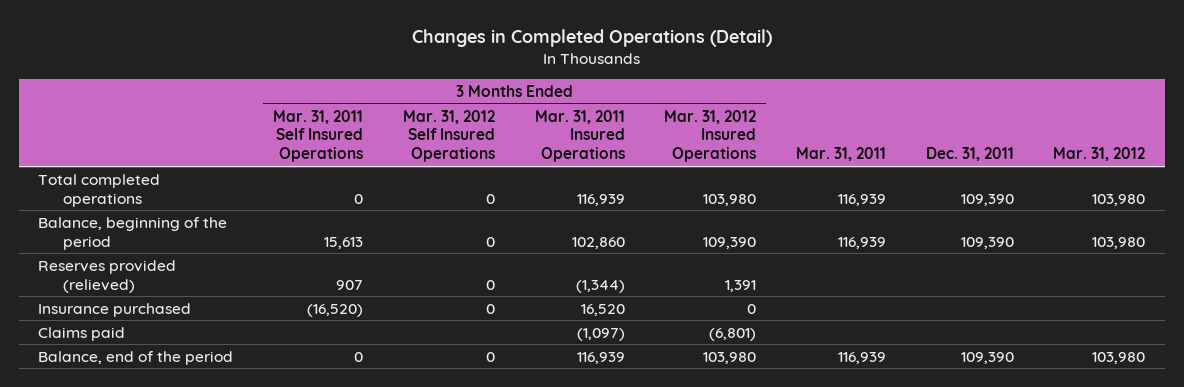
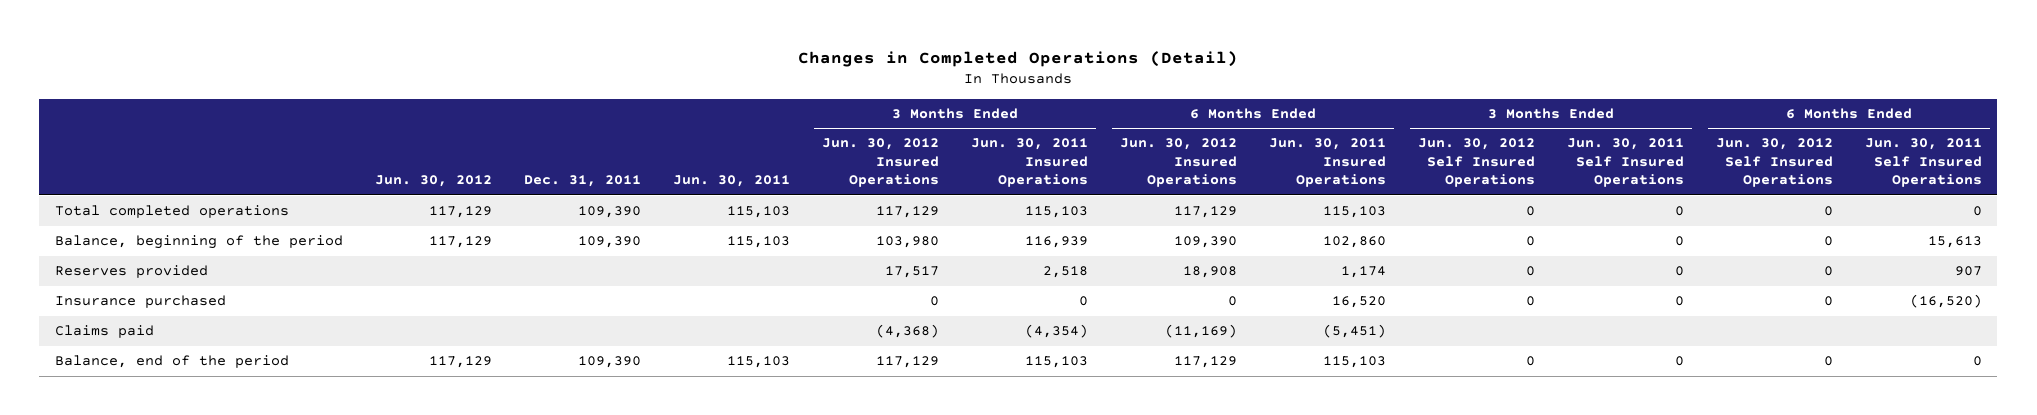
- | 3 Months Ended Mar. 31, 2011 Self Insured Operations | 3 Months Ended Mar. 31, 2012 Self Insured Operations | 3 Months Ended Mar. 31, 2011 Insured Operations | 3 Months Ended Mar. 31, 2012 Insured Operations | Mar. 31, 2011 | Dec. 31, 2011 | Mar. 31, 2012
+ | Jun. 30, 2012 | Dec. 31, 2011 | Jun. 30, 2011 | 3 Months Ended Jun. 30, 2012 Insured Operations | 3 Months Ended Jun. 30, 2011 Insured Operations | 6 Months Ended Jun. 30, 2012 Insured Operations | 6 Months Ended Jun. 30, 2011 Insured Operations | 3 Months Ended Jun. 30, 2012 Self Insured Operations | 3 Months Ended Jun. 30, 2011 Self Insured Operations | 6 Months Ended Jun. 30, 2012 Self Insured Operations | 6 Months Ended Jun. 30, 2011 Self Insured Operations
- Reserves provided (relieved) | 907 | 0 | (1,344) | 1,391 | | |
+ Reserves provided | | | | 17,517 | 2,518 | 18,908 | 1,174 | 0 | 0 | 0 | 907

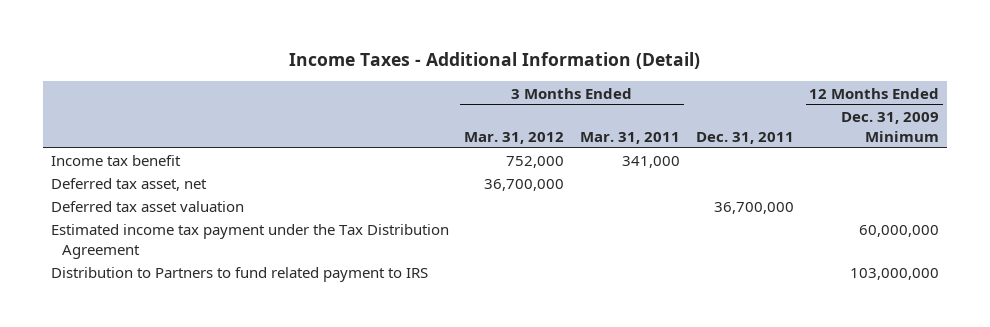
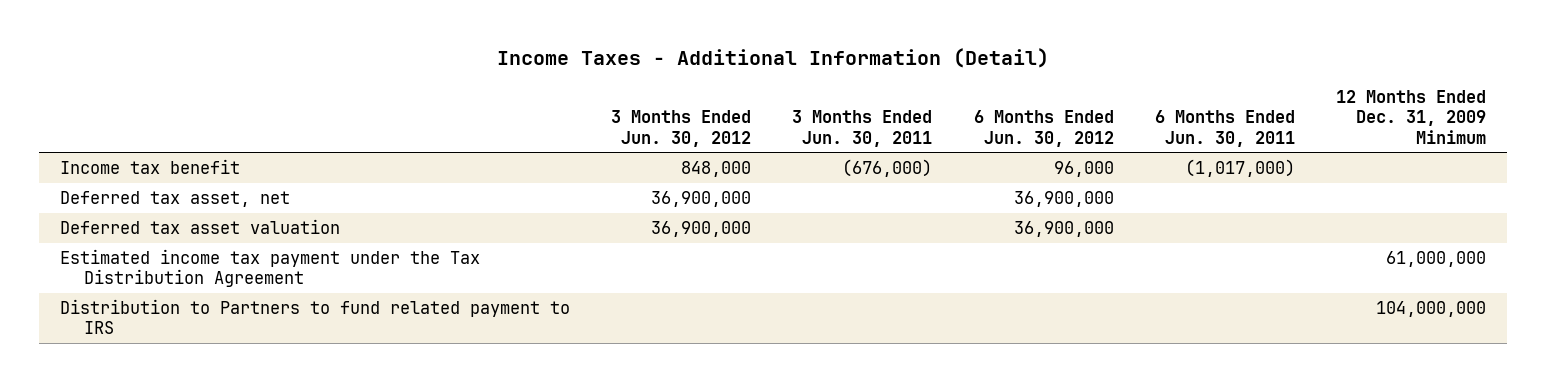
- | 3 Months Ended Mar. 31, 2012 | 3 Months Ended Mar. 31, 2011 | Dec. 31, 2011 | 12 Months Ended Dec. 31, 2009 Minimum
+ | 3 Months Ended Jun. 30, 2012 | 3 Months Ended Jun. 30, 2011 | 6 Months Ended Jun. 30, 2012 | 6 Months Ended Jun. 30, 2011 | 12 Months Ended Dec. 31, 2009 Minimum
- Estimated income tax payment under the Tax Distribution Agreement | | | | 60,000,000
- Distribution to Partners to fund related payment to IRS | | | | 103,000,000
+ Estimated income tax payment under the Tax Distribution Agreement | | | | | 61,000,000
+ Distribution to Partners to fund related payment to IRS | | | | | 104,000,000

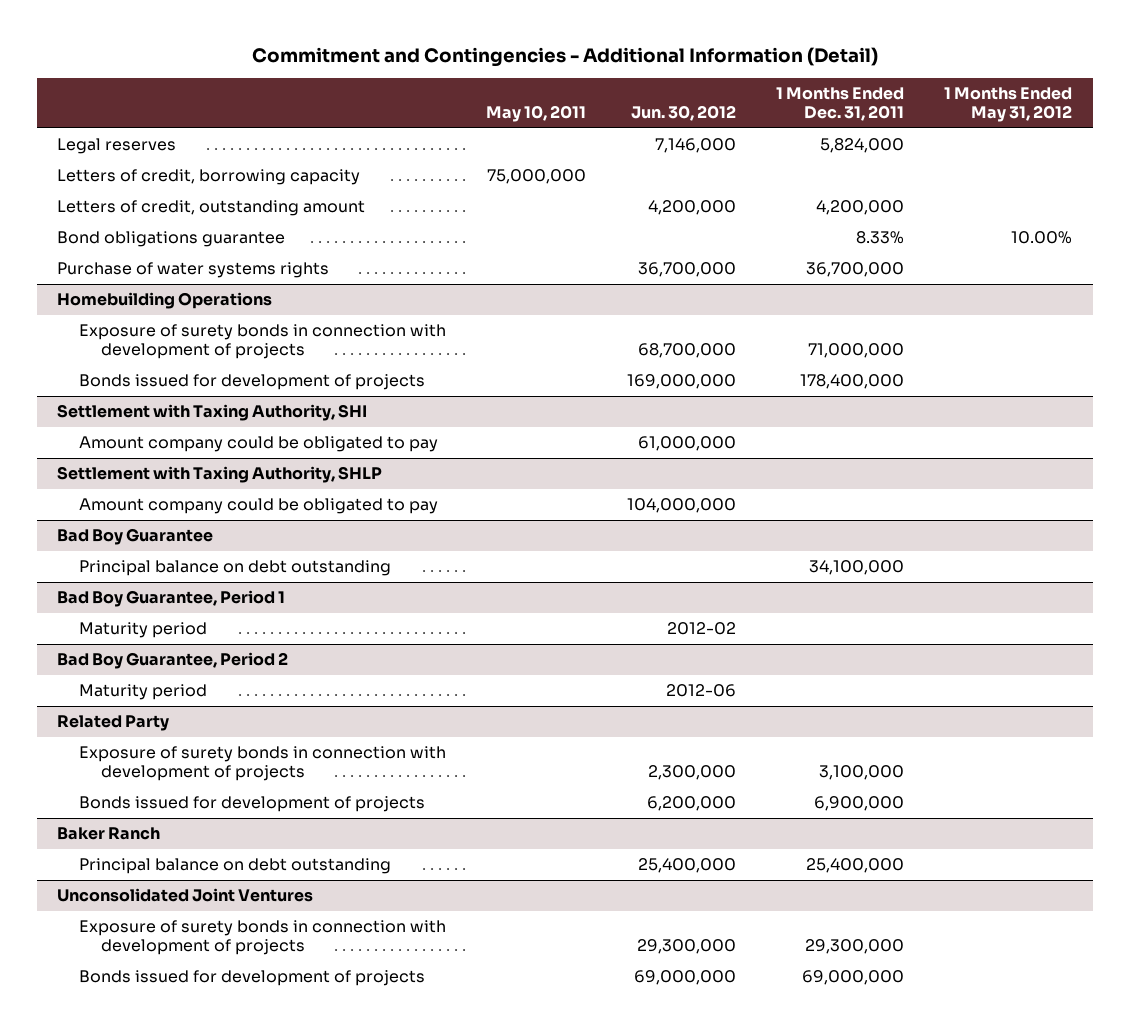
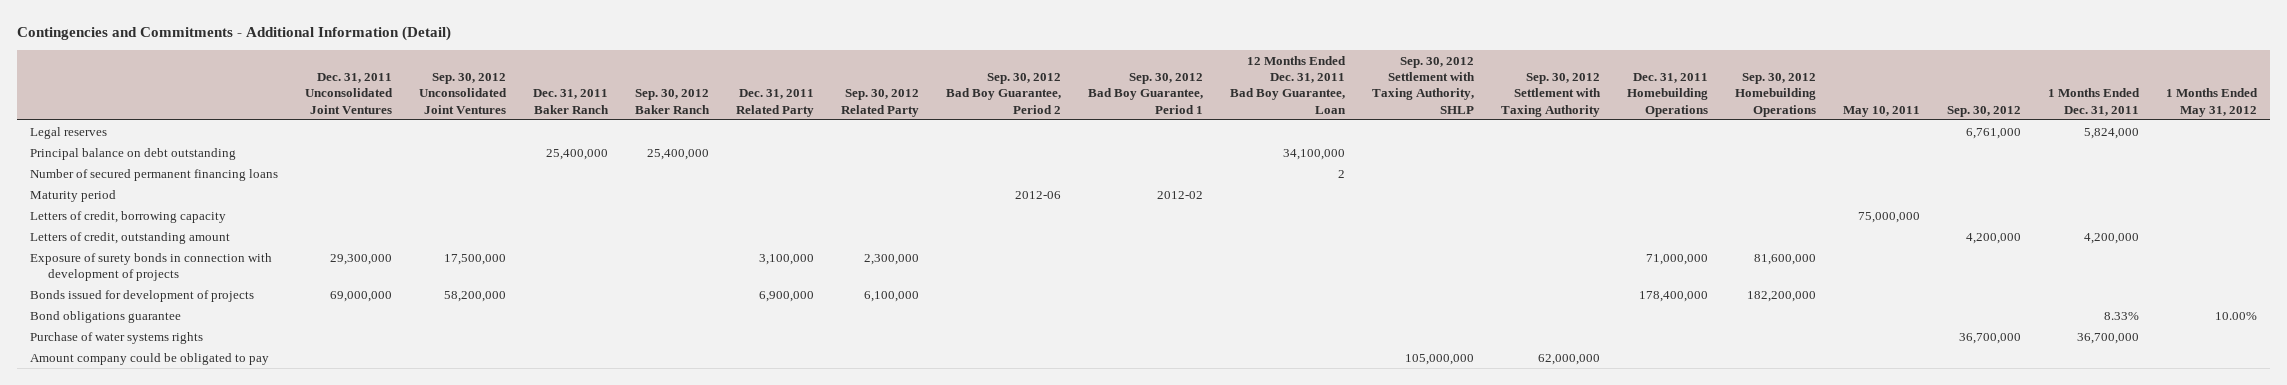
- Commitment and Contingencies - Additional Information (Detail)
+ Contingencies and Commitments - Additional Information (Detail)
- | May 10, 2011 | Jun. 30, 2012 | 1 Months Ended Dec. 31, 2011 | 1 Months Ended May 31, 2012
+ | Dec. 31, 2011 Unconsolidated Joint Ventures | Sep. 30, 2012 Unconsolidated Joint Ventures | Dec. 31, 2011 Baker Ranch | Sep. 30, 2012 Baker Ranch | Dec. 31, 2011 Related Party | Sep. 30, 2012 Related Party | Sep. 30, 2012 Bad Boy Guarantee, Period 2 | Sep. 30, 2012 Bad Boy Guarantee, Period 1 | 12 Months Ended Dec. 31, 2011 Bad Boy Guarantee, Loan | Sep. 30, 2012 Settlement with Taxing Authority, SHLP | Sep. 30, 2012 Settlement with Taxing Authority | Dec. 31, 2011 Homebuilding Operations | Sep. 30, 2012 Homebuilding Operations | May 10, 2011 | Sep. 30, 2012 | 1 Months Ended Dec. 31, 2011 | 1 Months Ended May 31, 2012
+ Principal balance on debt outstanding | | | 25,400,000 | 25,400,000 | | | | | 34,100,000 | | | | | | | |
+ Number of secured permanent financing loans | | | | | | | | | 2 | | | | | | | |
+ Maturity period | | | | | | | 2012-06 | 2012-02 | | | | | | | | |
+ Exposure of surety bonds in connection with development of projects | 29,300,000 | 17,500,000 | | | 3,100,000 | 2,300,000 | | | | | | 71,000,000 | 81,600,000 | | | |
+ Bonds issued for development of projects | 69,000,000 | 58,200,000 | | | 6,900,000 | 6,100,000 | | | | | | 178,400,000 | 182,200,000 | | | |
- Homebuilding Operations
- Exposure of surety bonds in connection with development of projects | | 68,700,000 | 71,000,000 |
- Bonds issued for development of projects | | 169,000,000 | 178,400,000 |
- Settlement with Taxing Authority, SHI
- Amount company could be obligated to pay | | 61,000,000 | |
- Settlement with Taxing Authority, SHLP
- Amount company could be obligated to pay | | 104,000,000 | |
- Bad Boy Guarantee
- Principal balance on debt outstanding | | | 34,100,000 |
- Bad Boy Guarantee, Period 1
- Maturity period | | 2012-02 | |
- Bad Boy Guarantee, Period 2
- Maturity period | | 2012-06 | |
- Related Party
- Exposure of surety bonds in connection with development of projects | | 2,300,000 | 3,100,000 |
- Bonds issued for development of projects | | 6,200,000 | 6,900,000 |
- Baker Ranch
- Principal balance on debt outstanding | | 25,400,000 | 25,400,000 |
- Unconsolidated Joint Ventures
- Exposure of surety bonds in connection with development of projects | | 29,300,000 | 29,300,000 |
- Bonds issued for development of projects | | 69,000,000 | 69,000,000 |
+ Amount company could be obligated to pay | | | | | | | | | | 105,000,000 | 62,000,000 | | | | | |

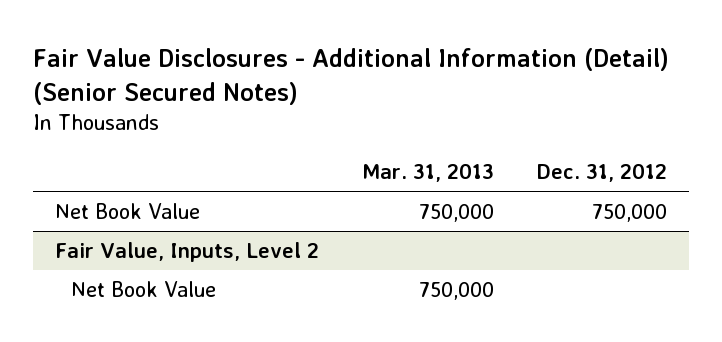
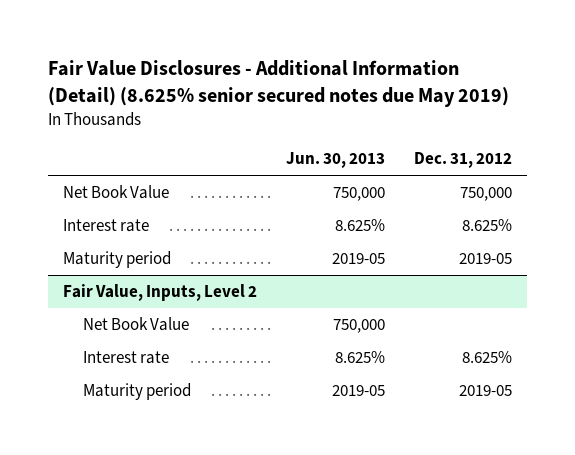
- Fair Value Disclosures - Additional Information (Detail) (Senior Secured Notes)
+ Fair Value Disclosures - Additional Information (Detail) (8.625% senior secured notes due May 2019)
- | Mar. 31, 2013 | Dec. 31, 2012
+ | Jun. 30, 2013 | Dec. 31, 2012
+ Interest rate | 8.625% | 8.625%
+ Maturity period | 2019-05 | 2019-05
@ Fair Value, Inputs, Level 2
+ Interest rate | 8.625% | 8.625%
+ Maturity period | 2019-05 | 2019-05

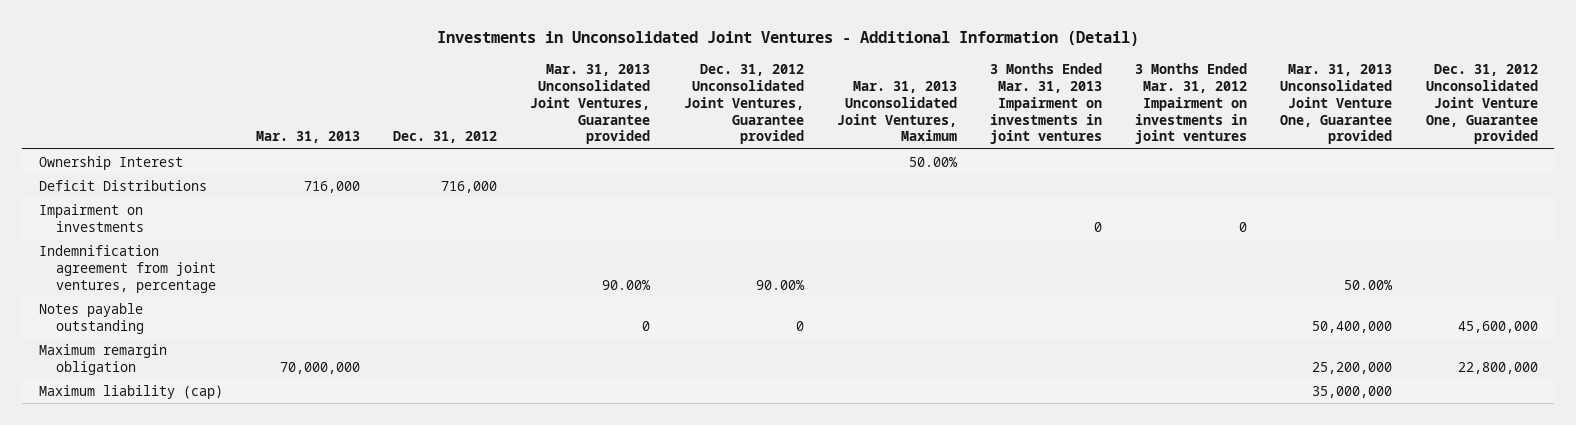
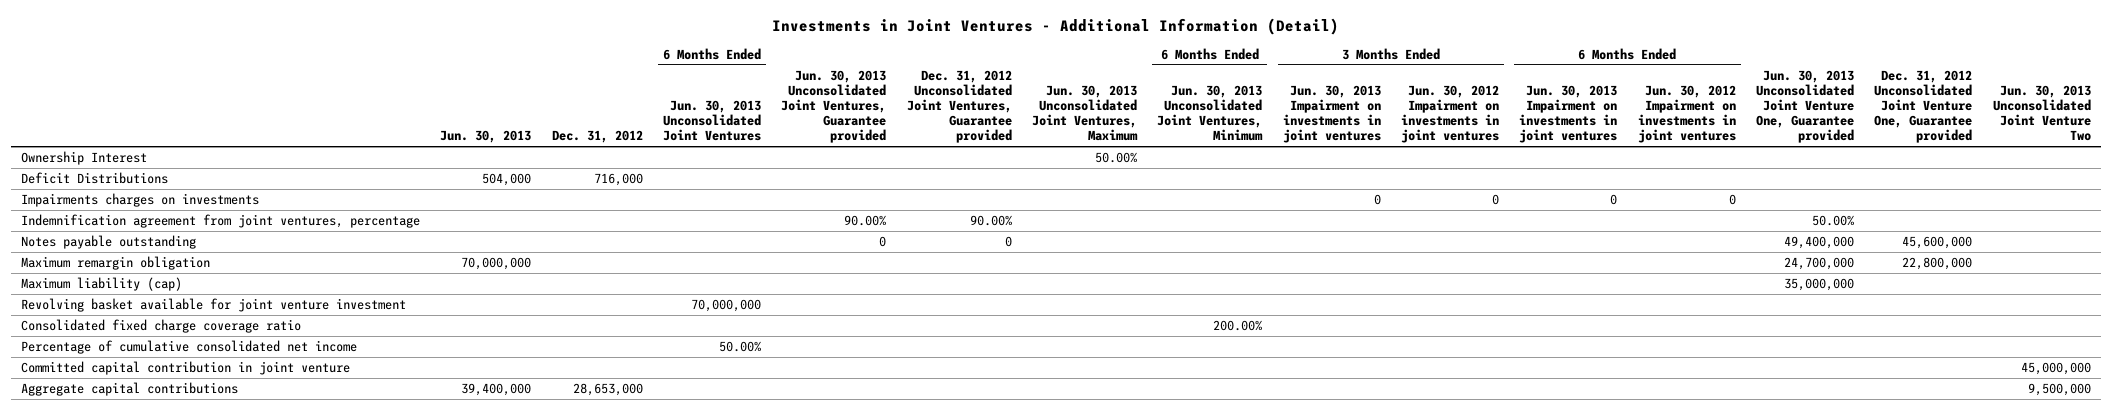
- Investments in Unconsolidated Joint Ventures - Additional Information (Detail)
+ Investments in Joint Ventures - Additional Information (Detail)
- | Mar. 31, 2013 | Dec. 31, 2012 | Mar. 31, 2013 Unconsolidated Joint Ventures, Guarantee provided | Dec. 31, 2012 Unconsolidated Joint Ventures, Guarantee provided | Mar. 31, 2013 Unconsolidated Joint Ventures, Maximum | 3 Months Ended Mar. 31, 2013 Impairment on investments in joint ventures | 3 Months Ended Mar. 31, 2012 Impairment on investments in joint ventures | Mar. 31, 2013 Unconsolidated Joint Venture One, Guarantee provided | Dec. 31, 2012 Unconsolidated Joint Venture One, Guarantee provided
+ | Jun. 30, 2013 | Dec. 31, 2012 | 6 Months Ended Jun. 30, 2013 Unconsolidated Joint Ventures | Jun. 30, 2013 Unconsolidated Joint Ventures, Guarantee provided | Dec. 31, 2012 Unconsolidated Joint Ventures, Guarantee provided | Jun. 30, 2013 Unconsolidated Joint Ventures, Maximum | 6 Months Ended Jun. 30, 2013 Unconsolidated Joint Ventures, Minimum | 3 Months Ended Jun. 30, 2013 Impairment on investments in joint ventures | 3 Months Ended Jun. 30, 2012 Impairment on investments in joint ventures | 6 Months Ended Jun. 30, 2013 Impairment on investments in joint ventures | 6 Months Ended Jun. 30, 2012 Impairment on investments in joint ventures | Jun. 30, 2013 Unconsolidated Joint Venture One, Guarantee provided | Dec. 31, 2012 Unconsolidated Joint Venture One, Guarantee provided | Jun. 30, 2013 Unconsolidated Joint Venture Two
- Impairment on investments | | | | | | 0 | 0 | |
+ Impairments charges on investments | | | | | | | | 0 | 0 | 0 | 0 | | |
+ Revolving basket available for joint venture investment | | | 70,000,000 | | | | | | | | | | |
+ Consolidated fixed charge coverage ratio | | | | | | | 200.00% | | | | | | |
+ Percentage of cumulative consolidated net income | | | 50.00% | | | | | | | | | | |
+ Committed capital contribution in joint venture | | | | | | | | | | | | | | 45,000,000
+ Aggregate capital contributions | 39,400,000 | 28,653,000 | | | | | | | | | | | | 9,500,000

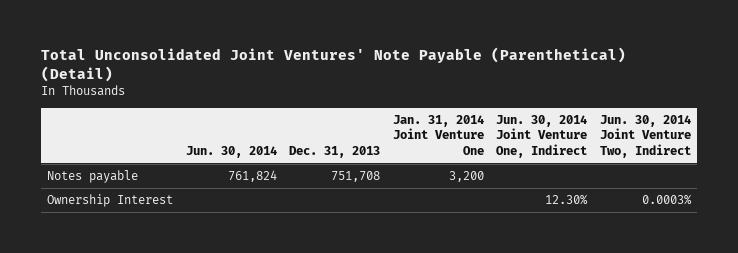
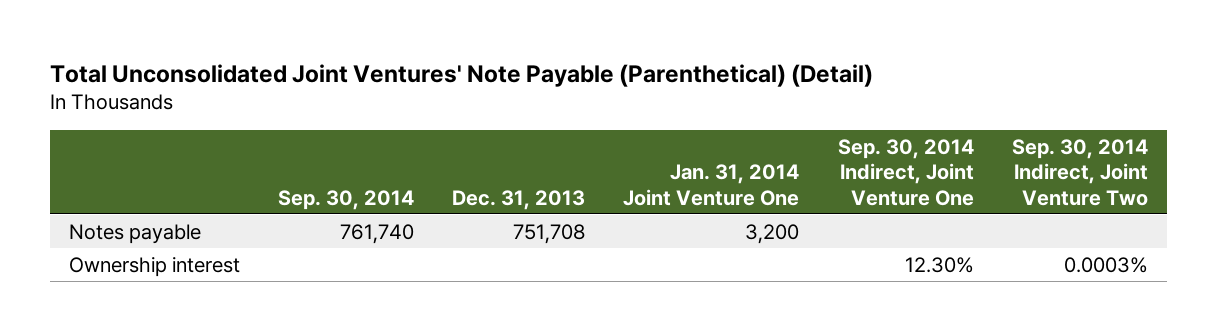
- | Jun. 30, 2014 | Dec. 31, 2013 | Jan. 31, 2014 Joint Venture One | Jun. 30, 2014 Joint Venture One, Indirect | Jun. 30, 2014 Joint Venture Two, Indirect
+ | Sep. 30, 2014 | Dec. 31, 2013 | Jan. 31, 2014 Joint Venture One | Sep. 30, 2014 Indirect, Joint Venture One | Sep. 30, 2014 Indirect, Joint Venture Two
- Ownership Interest | | | | 12.30% | 0.0003%
+ Ownership interest | | | | 12.30% | 0.0003%

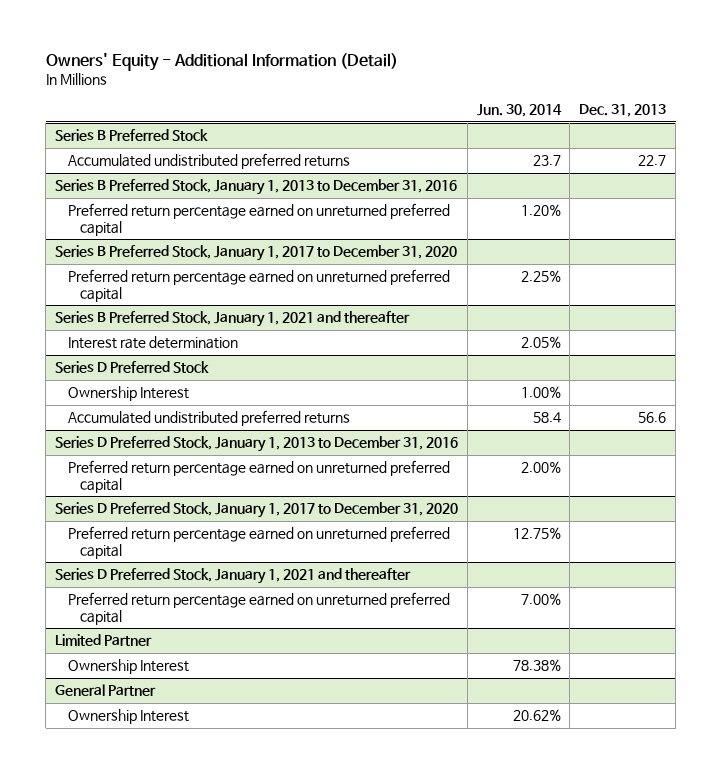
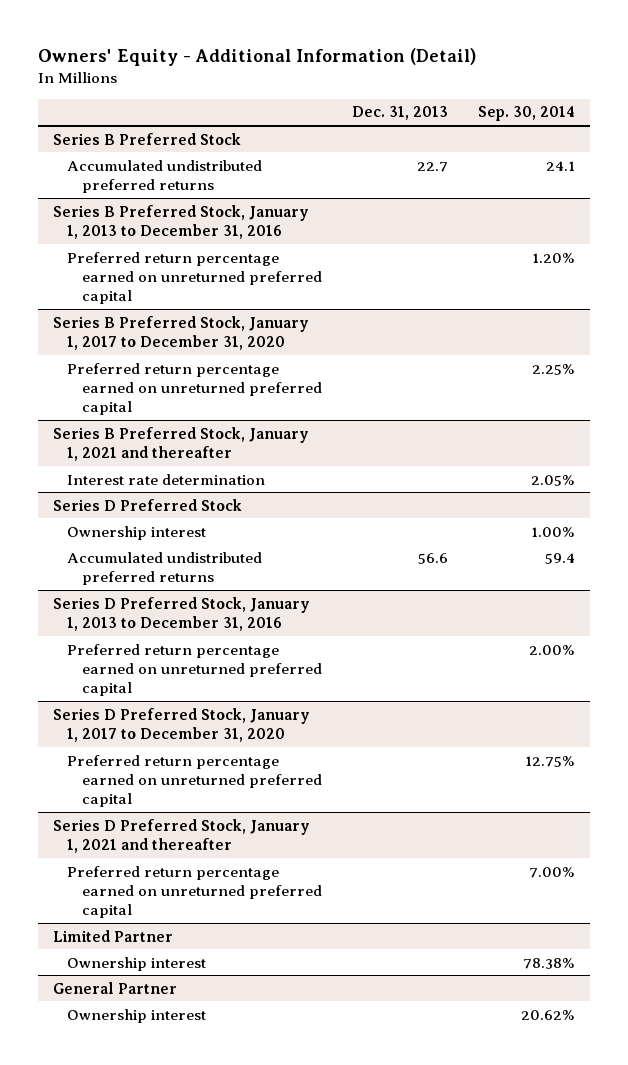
- | Jun. 30, 2014 | Dec. 31, 2013
+ | Dec. 31, 2013 | Sep. 30, 2014
@ Series D Preferred Stock
- Ownership Interest | 1.00% |
+ Ownership interest | | 1.00%
@ Limited Partner
- Ownership Interest | 78.38% |
+ Ownership interest | | 78.38%
@ General Partner
- Ownership Interest | 20.62% |
+ Ownership interest | | 20.62%

